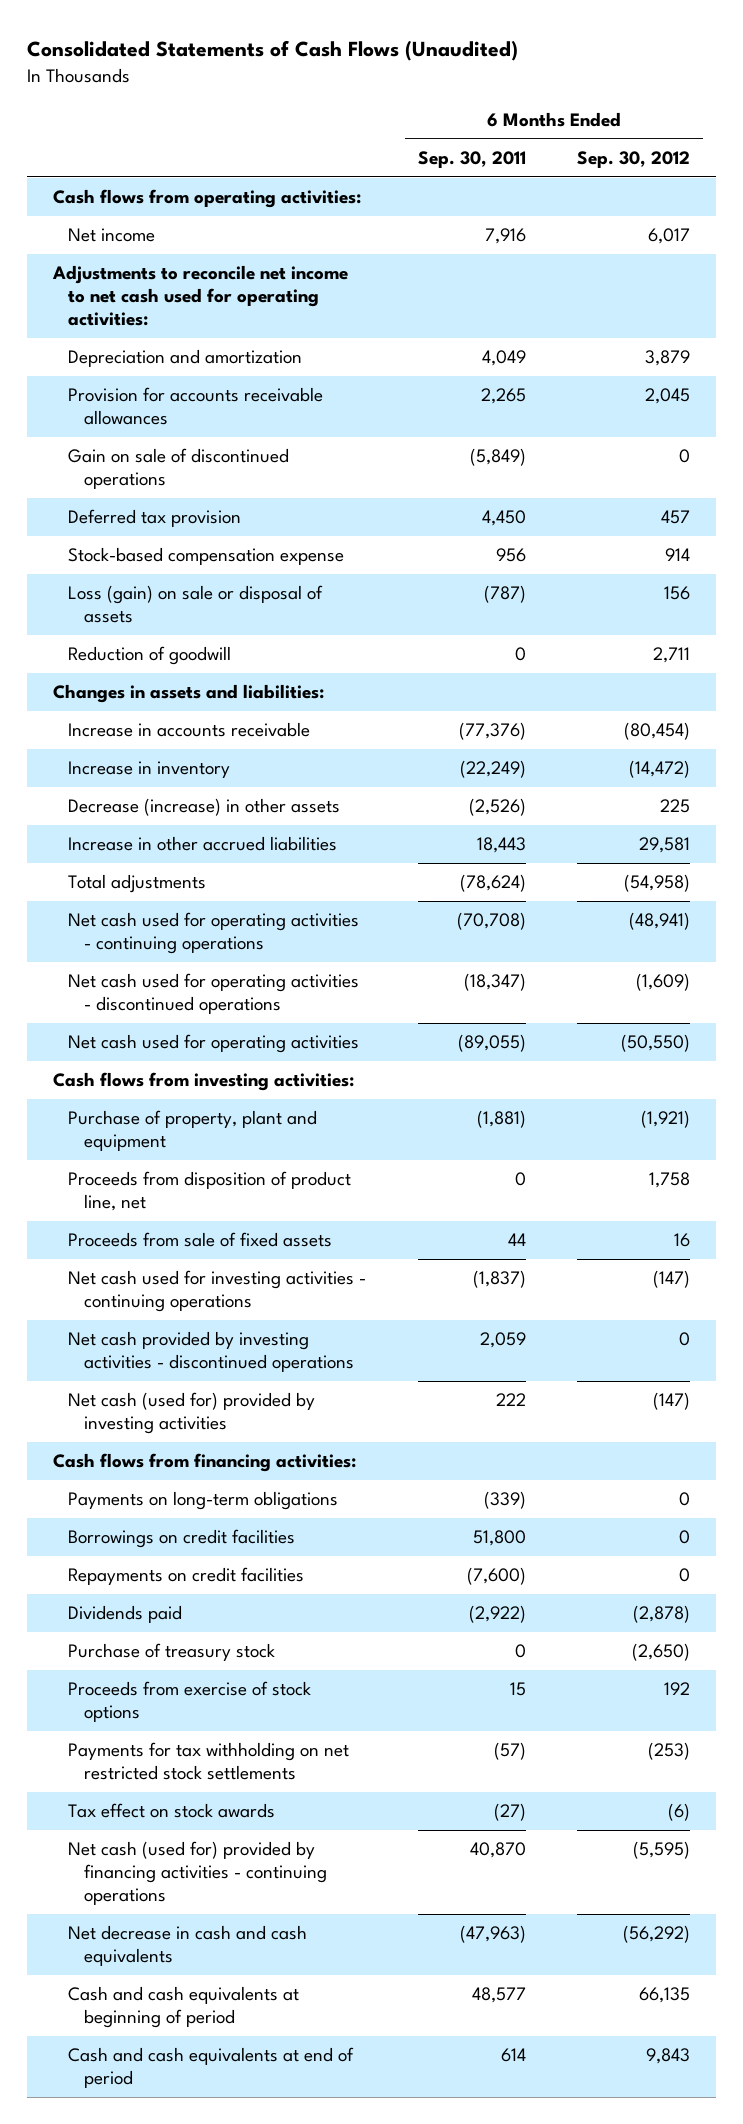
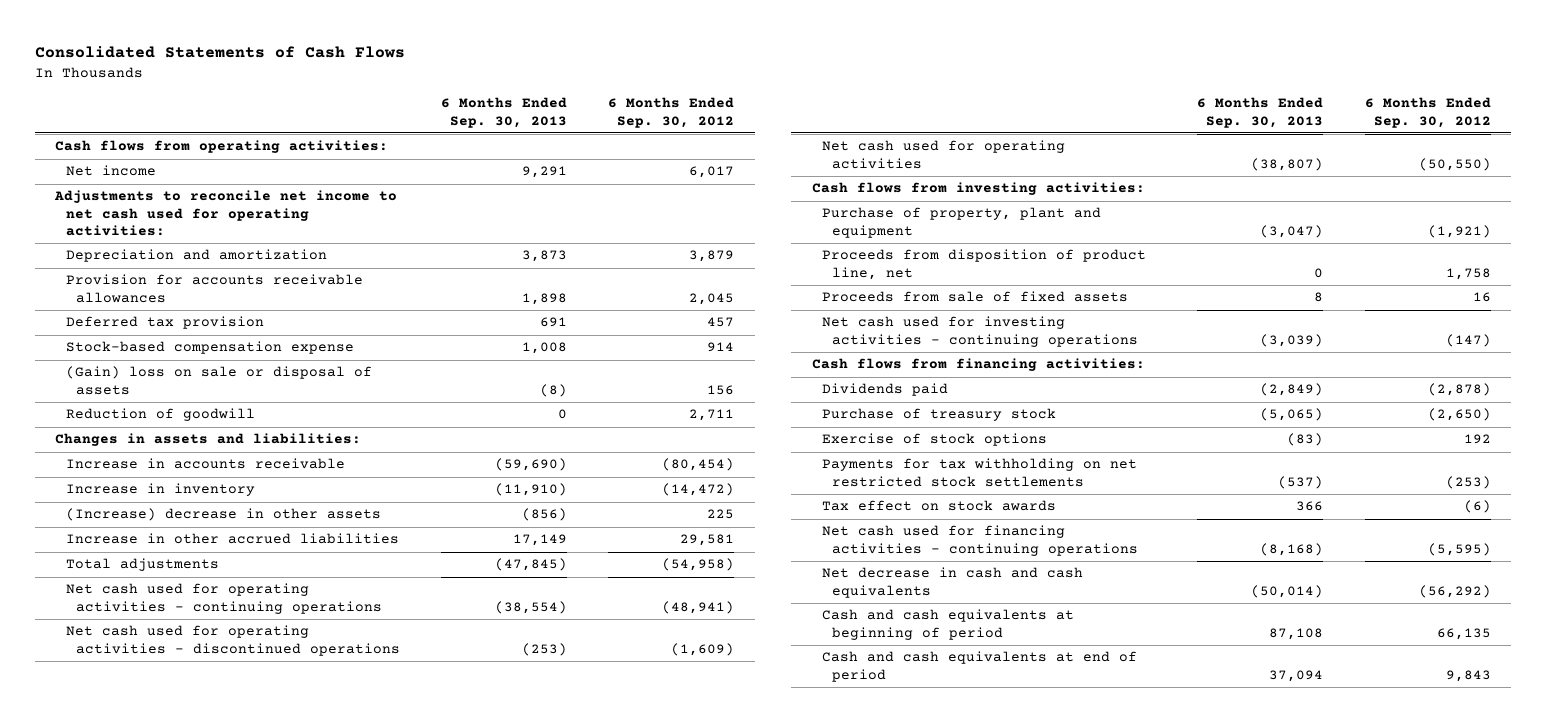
- Consolidated Statements of Cash Flows (Unaudited)
+ Consolidated Statements of Cash Flows
- | 6 Months Ended Sep. 30, 2011 | 6 Months Ended Sep. 30, 2012
+ | 6 Months Ended Sep. 30, 2013 | 6 Months Ended Sep. 30, 2012
- Gain on sale of discontinued operations | (5,849) | 0
- Loss (gain) on sale or disposal of assets | (787) | 156
+ (Gain) loss on sale or disposal of assets | (8) | 156
- Decrease (increase) in other assets | (2,526) | 225
+ (Increase) decrease in other assets | (856) | 225
- Net cash provided by investing activities - discontinued operations | 2,059 | 0
- Net cash (used for) provided by investing activities | 222 | (147)
- Payments on long-term obligations | (339) | 0
- Borrowings on credit facilities | 51,800 | 0
- Repayments on credit facilities | (7,600) | 0
- Proceeds from exercise of stock options | 15 | 192
+ Exercise of stock options | (83) | 192
- Net cash (used for) provided by financing activities - continuing operations | 40,870 | (5,595)
+ Net cash used for financing activities - continuing operations | (8,168) | (5,595)

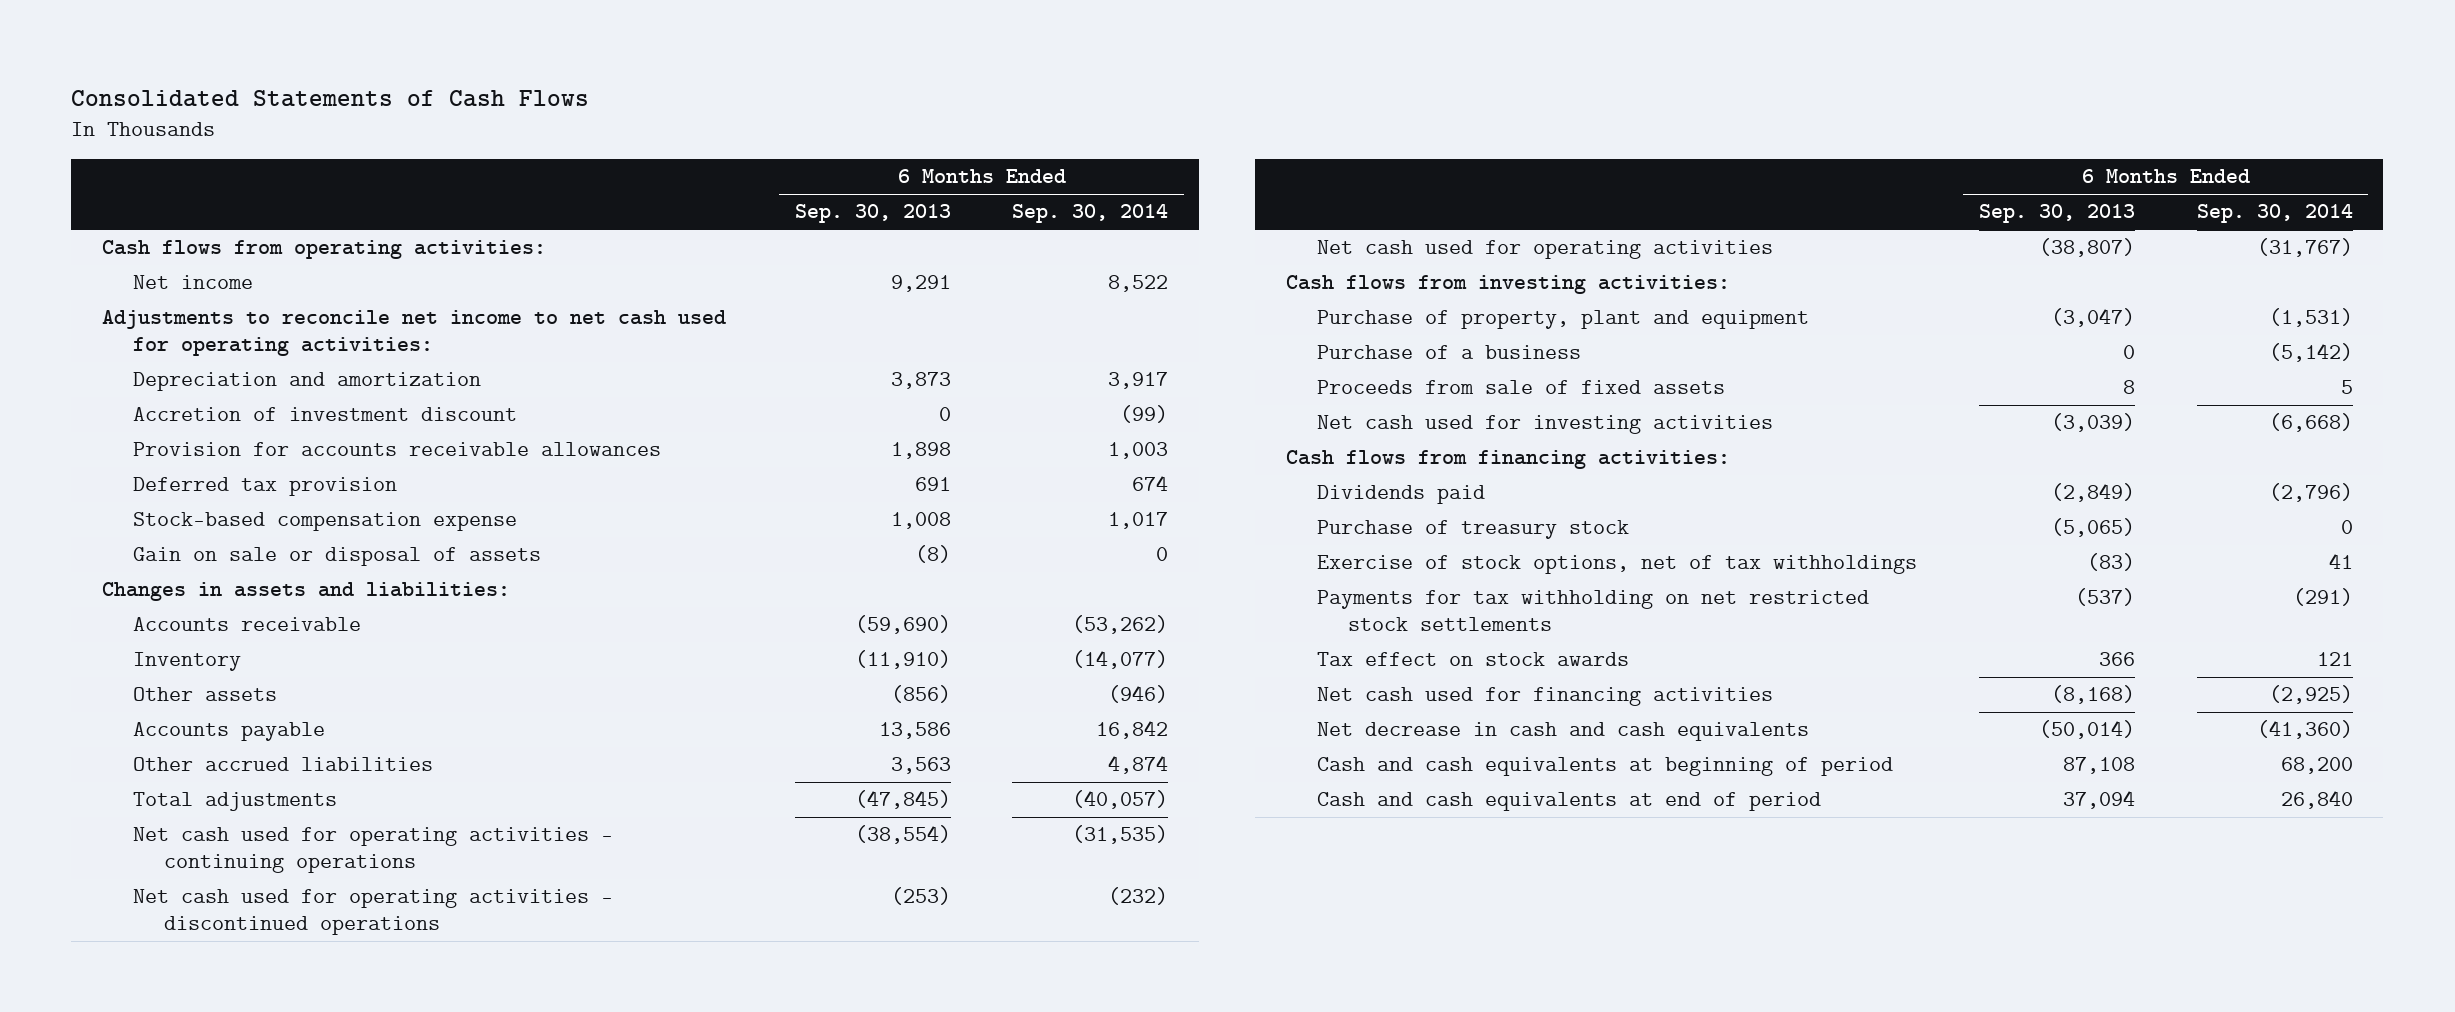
- | 6 Months Ended Sep. 30, 2013 | 6 Months Ended Sep. 30, 2012
+ | 6 Months Ended Sep. 30, 2013 | 6 Months Ended Sep. 30, 2014
+ Accretion of investment discount | 0 | (99)
- (Gain) loss on sale or disposal of assets | (8) | 156
- Reduction of goodwill | 0 | 2,711
+ Gain on sale or disposal of assets | (8) | 0
- Increase in accounts receivable | (59,690) | (80,454)
- Increase in inventory | (11,910) | (14,472)
- (Increase) decrease in other assets | (856) | 225
- Increase in other accrued liabilities | 17,149 | 29,581
+ Accounts receivable | (59,690) | (53,262)
+ Inventory | (11,910) | (14,077)
+ Other assets | (856) | (946)
+ Accounts payable | 13,586 | 16,842
+ Other accrued liabilities | 3,563 | 4,874
- Proceeds from disposition of product line, net | 0 | 1,758
+ Purchase of a business | 0 | (5,142)
- Net cash used for investing activities - continuing operations | (3,039) | (147)
+ Net cash used for investing activities | (3,039) | (6,668)
- Exercise of stock options | (83) | 192
+ Exercise of stock options, net of tax withholdings | (83) | 41
- Net cash used for financing activities - continuing operations | (8,168) | (5,595)
+ Net cash used for financing activities | (8,168) | (2,925)

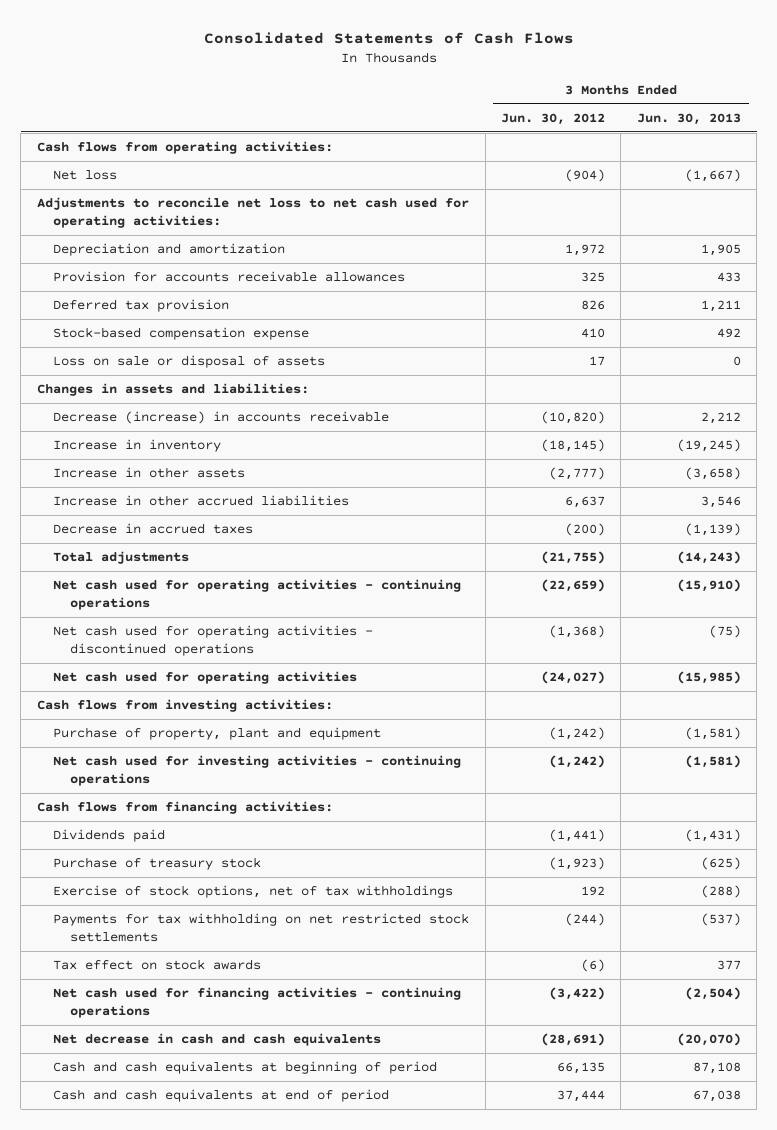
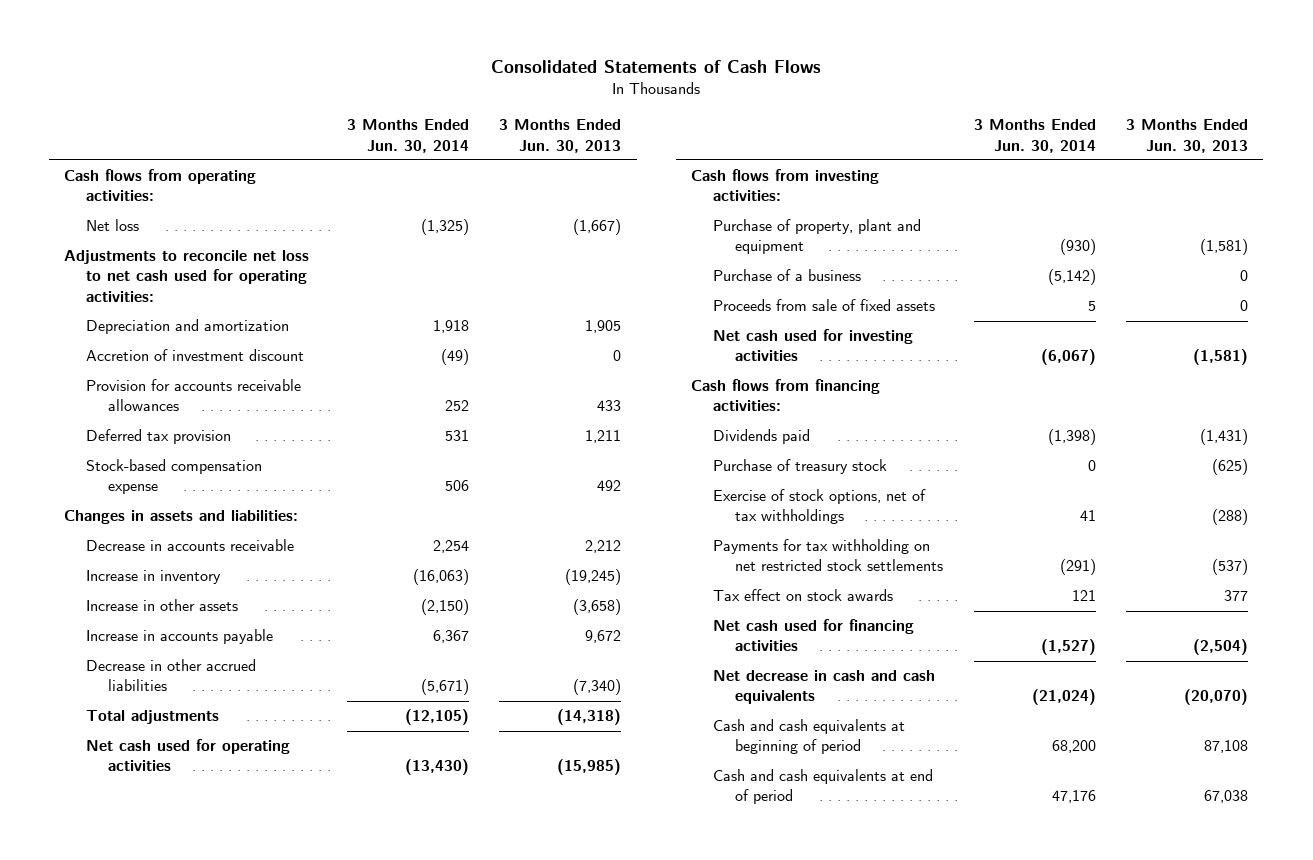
- | 3 Months Ended Jun. 30, 2012 | 3 Months Ended Jun. 30, 2013
+ | 3 Months Ended Jun. 30, 2014 | 3 Months Ended Jun. 30, 2013
+ Accretion of investment discount | (49) | 0
- Loss on sale or disposal of assets | 17 | 0
- Decrease (increase) in accounts receivable | (10,820) | 2,212
+ Decrease in accounts receivable | 2,254 | 2,212
- Increase in other accrued liabilities | 6,637 | 3,546
- Decrease in accrued taxes | (200) | (1,139)
- Total adjustments | (21,755) | (14,243)
- Net cash used for operating activities - continuing operations | (22,659) | (15,910)
- Net cash used for operating activities - discontinued operations | (1,368) | (75)
+ Increase in accounts payable | 6,367 | 9,672
+ Decrease in other accrued liabilities | (5,671) | (7,340)
+ Total adjustments | (12,105) | (14,318)
- Net cash used for investing activities - continuing operations | (1,242) | (1,581)
+ Purchase of a business | (5,142) | 0
+ Proceeds from sale of fixed assets | 5 | 0
+ Net cash used for investing activities | (6,067) | (1,581)
- Net cash used for financing activities - continuing operations | (3,422) | (2,504)
+ Net cash used for financing activities | (1,527) | (2,504)

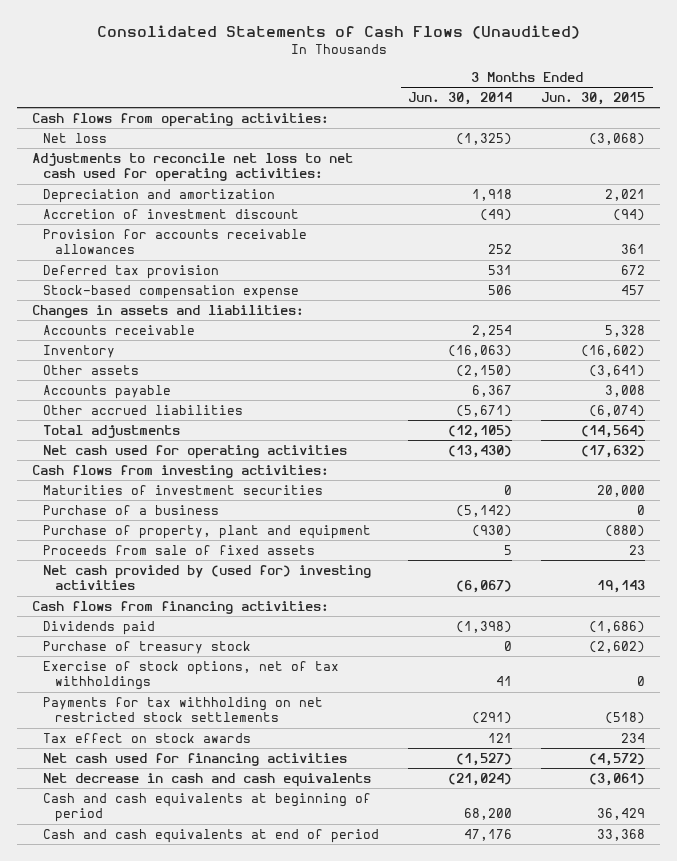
- Consolidated Statements of Cash Flows
+ Consolidated Statements of Cash Flows (Unaudited)
- | 3 Months Ended Jun. 30, 2014 | 3 Months Ended Jun. 30, 2013
+ | 3 Months Ended Jun. 30, 2014 | 3 Months Ended Jun. 30, 2015
- Decrease in accounts receivable | 2,254 | 2,212
- Increase in inventory | (16,063) | (19,245)
- Increase in other assets | (2,150) | (3,658)
- Increase in accounts payable | 6,367 | 9,672
- Decrease in other accrued liabilities | (5,671) | (7,340)
+ Accounts receivable | 2,254 | 5,328
+ Inventory | (16,063) | (16,602)
+ Other assets | (2,150) | (3,641)
+ Accounts payable | 6,367 | 3,008
+ Other accrued liabilities | (5,671) | (6,074)
+ Maturities of investment securities | 0 | 20,000
moved down: Purchase of property, plant and equipment | (930) | (880)
- Net cash used for investing activities | (6,067) | (1,581)
+ Net cash provided by (used for) investing activities | (6,067) | 19,143

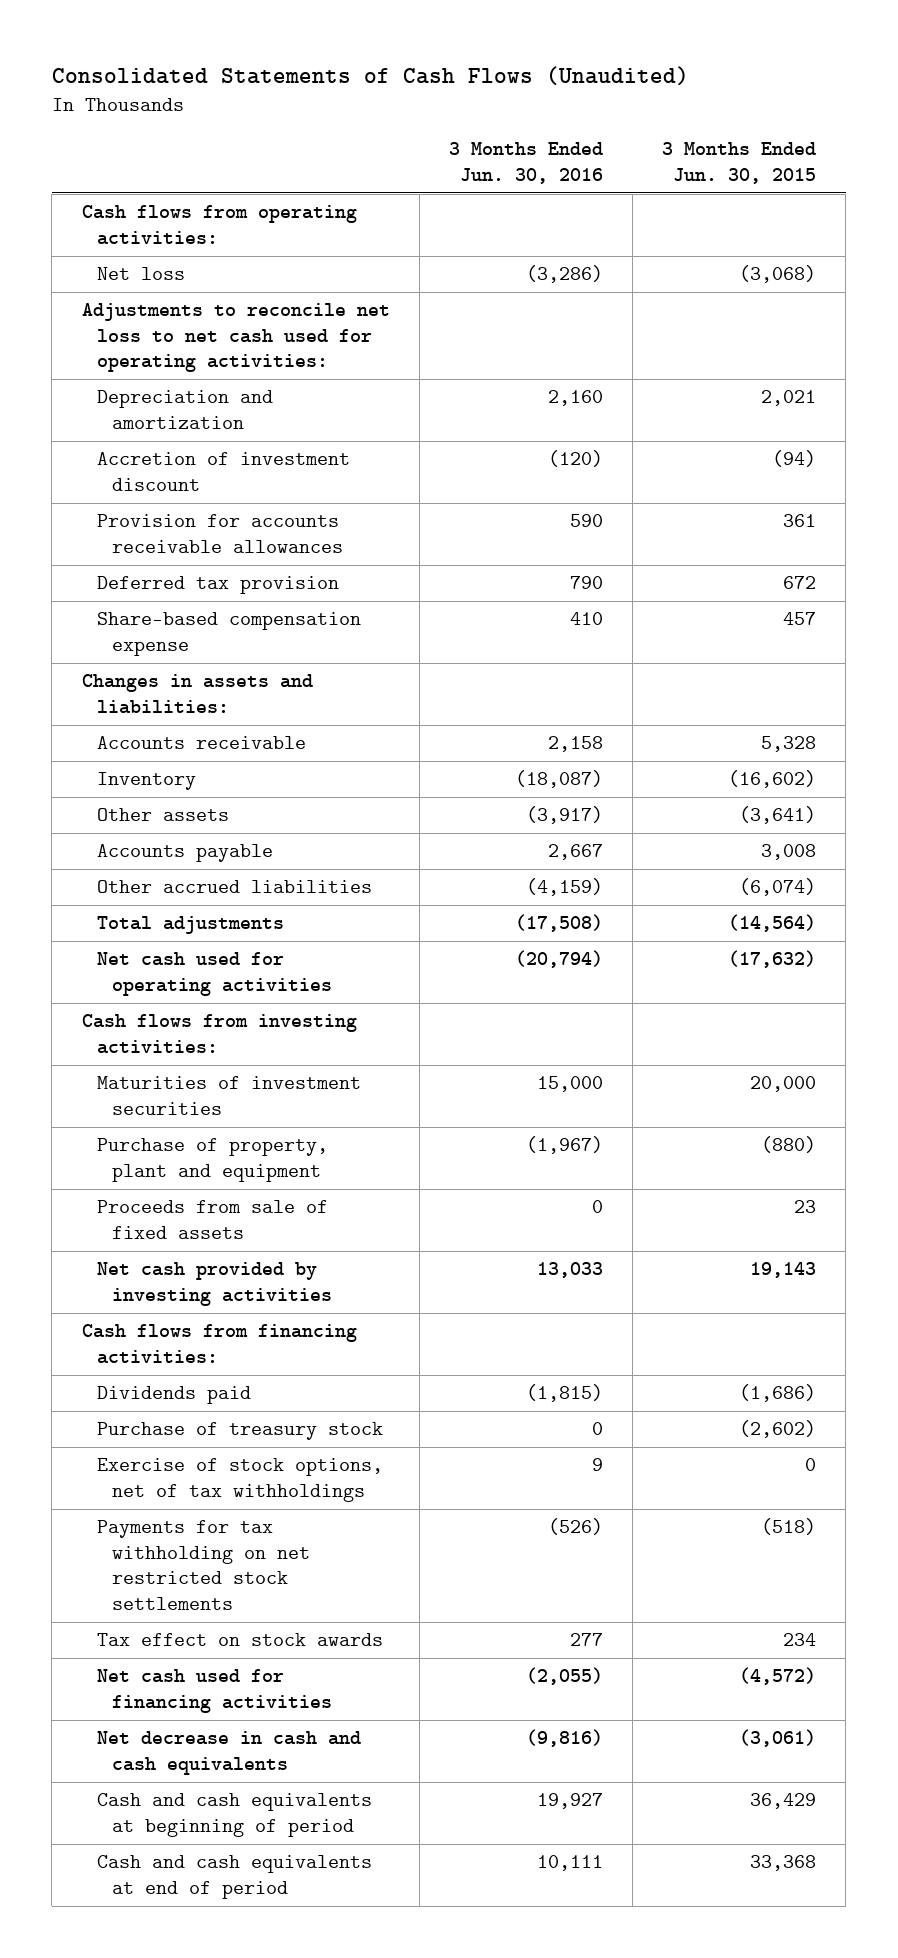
- | 3 Months Ended Jun. 30, 2014 | 3 Months Ended Jun. 30, 2015
+ | 3 Months Ended Jun. 30, 2016 | 3 Months Ended Jun. 30, 2015
- Stock-based compensation expense | 506 | 457
+ Share-based compensation expense | 410 | 457
- Purchase of a business | (5,142) | 0
- Net cash provided by (used for) investing activities | (6,067) | 19,143
+ Net cash provided by investing activities | 13,033 | 19,143

